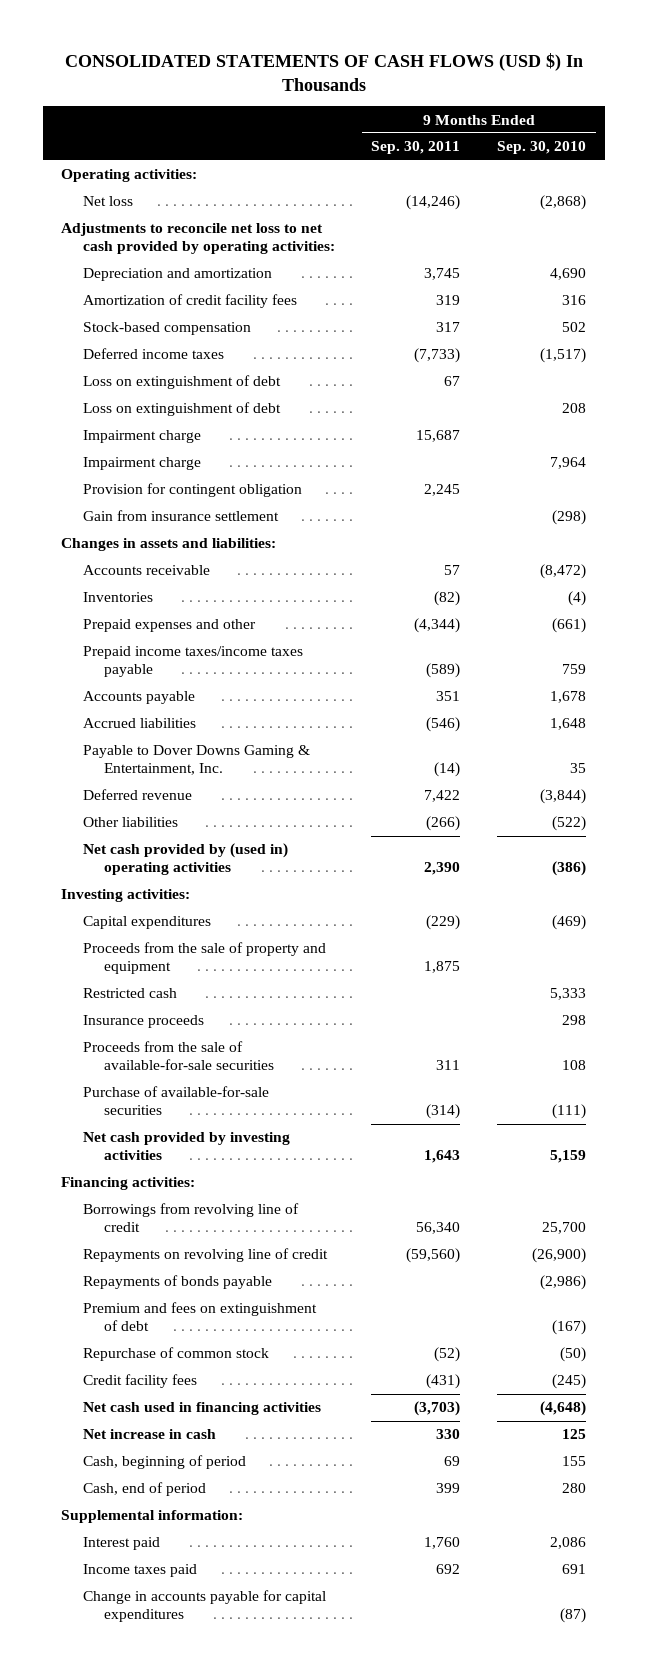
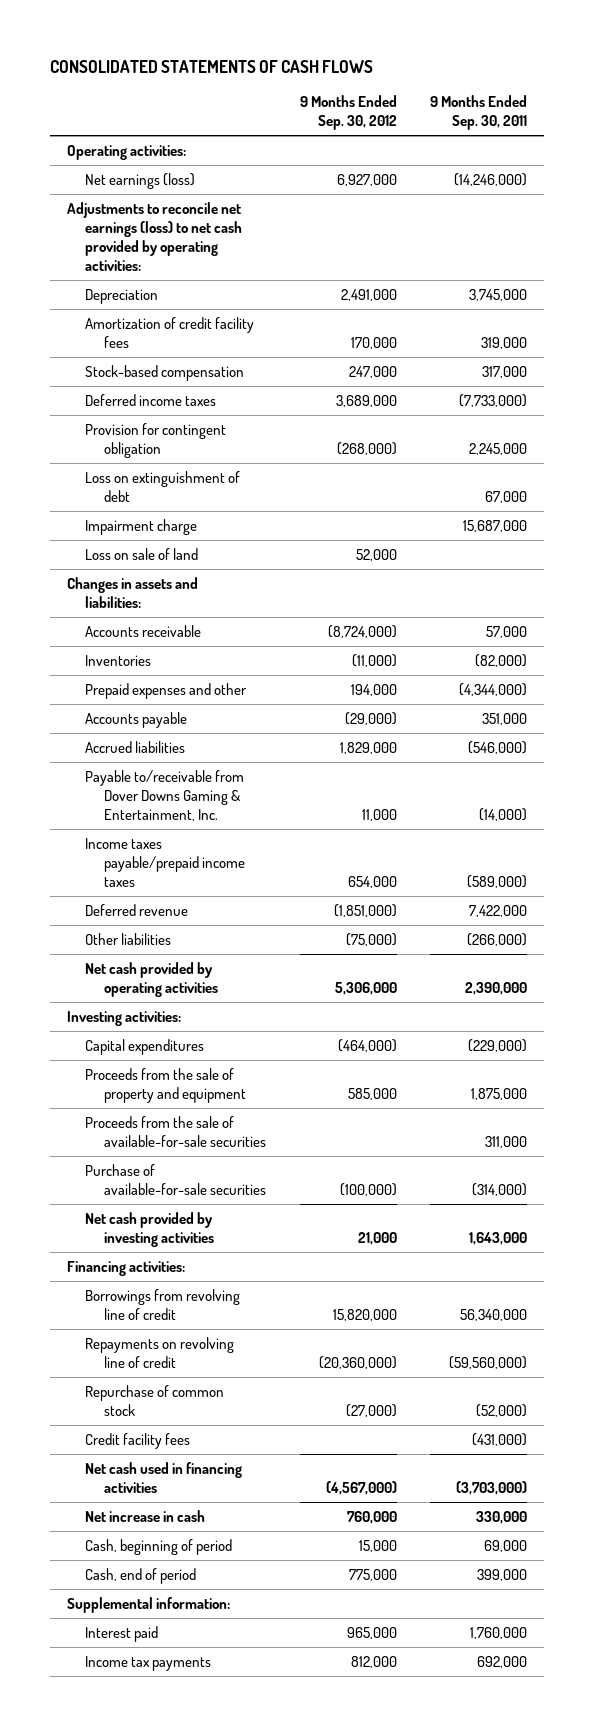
- CONSOLIDATED STATEMENTS OF CASH FLOWS (USD $) In Thousands
+ CONSOLIDATED STATEMENTS OF CASH FLOWS
- | 9 Months Ended Sep. 30, 2011 | 9 Months Ended Sep. 30, 2010
+ | 9 Months Ended Sep. 30, 2012 | 9 Months Ended Sep. 30, 2011
- Net loss | (14,246) | (2,868)
- Adjustments to reconcile net loss to net cash provided by operating activities:
- Depreciation and amortization | 3,745 | 4,690
- Amortization of credit facility fees | 319 | 316
- Stock-based compensation | 317 | 502
- Deferred income taxes | (7,733) | (1,517)
- Loss on extinguishment of debt | 67 |
- Loss on extinguishment of debt | | 208
- Impairment charge | 15,687 |
- Impairment charge | | 7,964
- Provision for contingent obligation | 2,245 |
- Gain from insurance settlement | | (298)
+ Net earnings (loss) | 6,927,000 | (14,246,000)
+ Adjustments to reconcile net earnings (loss) to net cash provided by operating activities:
+ Depreciation | 2,491,000 | 3,745,000
+ Amortization of credit facility fees | 170,000 | 319,000
+ Stock-based compensation | 247,000 | 317,000
+ Deferred income taxes | 3,689,000 | (7,733,000)
+ Provision for contingent obligation | (268,000) | 2,245,000
+ Loss on extinguishment of debt | | 67,000
+ Impairment charge | | 15,687,000
+ Loss on sale of land | 52,000 |
- Accounts receivable | 57 | (8,472)
- Inventories | (82) | (4)
- Prepaid expenses and other | (4,344) | (661)
- Prepaid income taxes/income taxes payable | (589) | 759
- Accounts payable | 351 | 1,678
- Accrued liabilities | (546) | 1,648
- Payable to Dover Downs Gaming & Entertainment, Inc. | (14) | 35
- Deferred revenue | 7,422 | (3,844)
- Other liabilities | (266) | (522)
- Net cash provided by (used in) operating activities | 2,390 | (386)
+ Accounts receivable | (8,724,000) | 57,000
+ Inventories | (11,000) | (82,000)
+ Prepaid expenses and other | 194,000 | (4,344,000)
+ Accounts payable | (29,000) | 351,000
+ Accrued liabilities | 1,829,000 | (546,000)
+ Payable to/receivable from Dover Downs Gaming & Entertainment, Inc. | 11,000 | (14,000)
+ Income taxes payable/prepaid income taxes | 654,000 | (589,000)
+ Deferred revenue | (1,851,000) | 7,422,000
+ Other liabilities | (75,000) | (266,000)
+ Net cash provided by operating activities | 5,306,000 | 2,390,000
- Capital expenditures | (229) | (469)
- Proceeds from the sale of property and equipment | 1,875 |
- Restricted cash | | 5,333
- Insurance proceeds | | 298
- Proceeds from the sale of available-for-sale securities | 311 | 108
- Purchase of available-for-sale securities | (314) | (111)
- Net cash provided by investing activities | 1,643 | 5,159
+ Capital expenditures | (464,000) | (229,000)
+ Proceeds from the sale of property and equipment | 585,000 | 1,875,000
+ Proceeds from the sale of available-for-sale securities | | 311,000
+ Purchase of available-for-sale securities | (100,000) | (314,000)
+ Net cash provided by investing activities | 21,000 | 1,643,000
- Borrowings from revolving line of credit | 56,340 | 25,700
- Repayments on revolving line of credit | (59,560) | (26,900)
- Repayments of bonds payable | | (2,986)
- Premium and fees on extinguishment of debt | | (167)
- Repurchase of common stock | (52) | (50)
- Credit facility fees | (431) | (245)
- Net cash used in financing activities | (3,703) | (4,648)
- Net increase in cash | 330 | 125
- Cash, beginning of period | 69 | 155
- Cash, end of period | 399 | 280
+ Borrowings from revolving line of credit | 15,820,000 | 56,340,000
+ Repayments on revolving line of credit | (20,360,000) | (59,560,000)
+ Repurchase of common stock | (27,000) | (52,000)
+ Credit facility fees | | (431,000)
+ Net cash used in financing activities | (4,567,000) | (3,703,000)
+ Net increase in cash | 760,000 | 330,000
+ Cash, beginning of period | 15,000 | 69,000
+ Cash, end of period | 775,000 | 399,000
- Interest paid | 1,760 | 2,086
- Income taxes paid | 692 | 691
- Change in accounts payable for capital expenditures | | (87)
+ Interest paid | 965,000 | 1,760,000
+ Income tax payments | 812,000 | 692,000

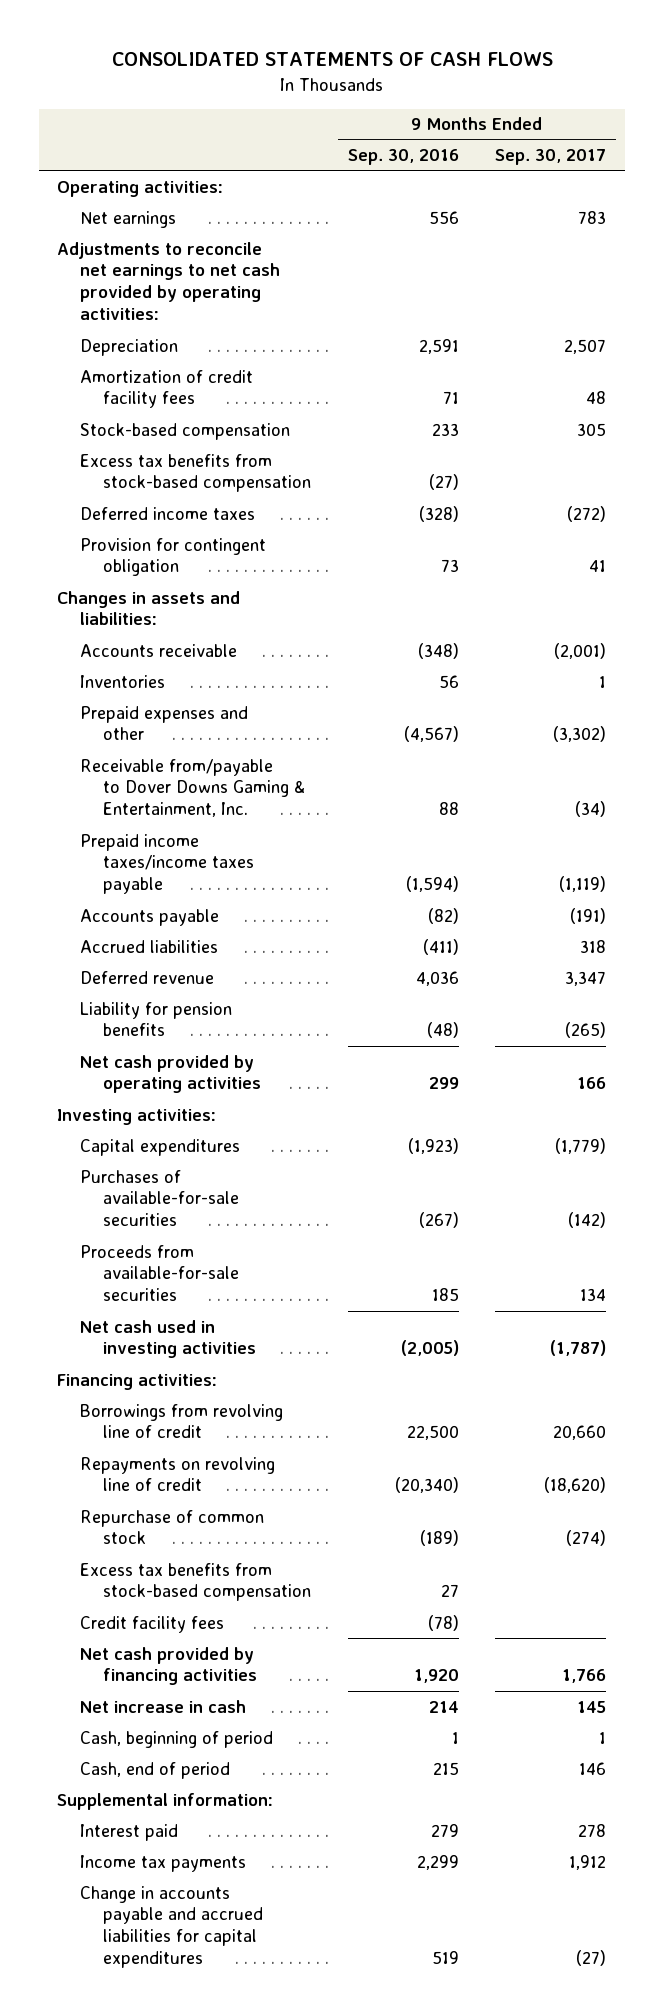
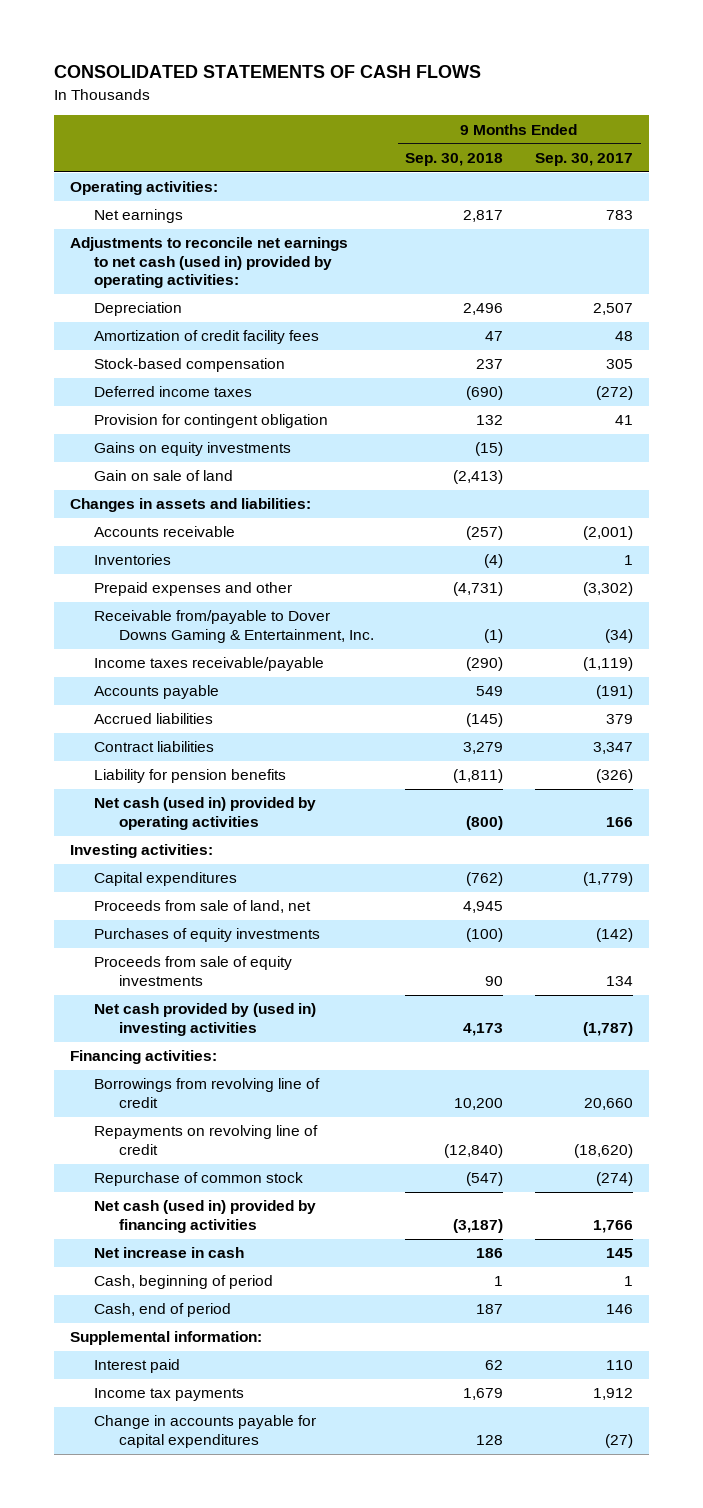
- | 9 Months Ended Sep. 30, 2016 | 9 Months Ended Sep. 30, 2017
+ | 9 Months Ended Sep. 30, 2018 | 9 Months Ended Sep. 30, 2017
- Adjustments to reconcile net earnings to net cash provided by operating activities:
+ Adjustments to reconcile net earnings to net cash (used in) provided by operating activities:
- Excess tax benefits from stock-based compensation | (27) |
+ Gains on equity investments | (15) |
+ Gain on sale of land | (2,413) |
- Prepaid income taxes/income taxes payable | (1,594) | (1,119)
+ Income taxes receivable/payable | (290) | (1,119)
- Accrued liabilities | (411) | 318
- Deferred revenue | 4,036 | 3,347
- Liability for pension benefits | (48) | (265)
- Net cash provided by operating activities | 299 | 166
+ Accrued liabilities | (145) | 379
+ Contract liabilities | 3,279 | 3,347
+ Liability for pension benefits | (1,811) | (326)
+ Net cash (used in) provided by operating activities | (800) | 166
- Purchases of available-for-sale securities | (267) | (142)
- Proceeds from available-for-sale securities | 185 | 134
- Net cash used in investing activities | (2,005) | (1,787)
+ Proceeds from sale of land, net | 4,945 |
+ Purchases of equity investments | (100) | (142)
+ Proceeds from sale of equity investments | 90 | 134
+ Net cash provided by (used in) investing activities | 4,173 | (1,787)
- Excess tax benefits from stock-based compensation | 27 |
- Credit facility fees | (78) |
- Net cash provided by financing activities | 1,920 | 1,766
+ Net cash (used in) provided by financing activities | (3,187) | 1,766
- Interest paid | 279 | 278
+ Interest paid | 62 | 110
- Change in accounts payable and accrued liabilities for capital expenditures | 519 | (27)
+ Change in accounts payable for capital expenditures | 128 | (27)

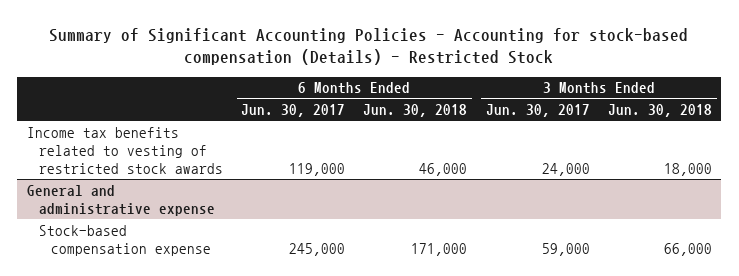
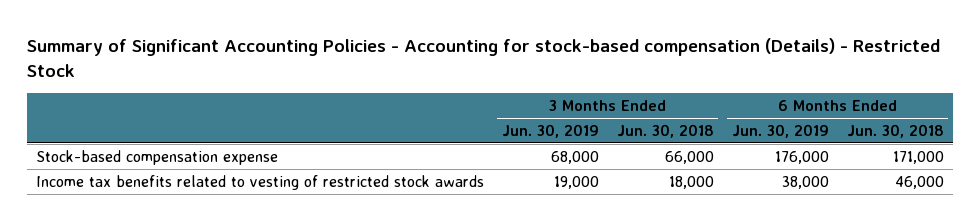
- | 6 Months Ended Jun. 30, 2017 | 6 Months Ended Jun. 30, 2018 | 3 Months Ended Jun. 30, 2017 | 3 Months Ended Jun. 30, 2018
+ | 3 Months Ended Jun. 30, 2019 | 3 Months Ended Jun. 30, 2018 | 6 Months Ended Jun. 30, 2019 | 6 Months Ended Jun. 30, 2018
- General and administrative expense
moved down: Income tax benefits related to vesting of restricted stock awards | 19,000 | 18,000 | 38,000 | 46,000

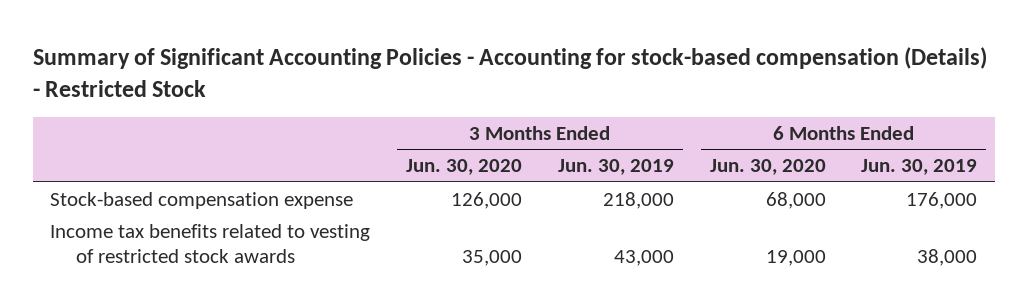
- | 3 Months Ended Jun. 30, 2019 | 3 Months Ended Jun. 30, 2018 | 6 Months Ended Jun. 30, 2019 | 6 Months Ended Jun. 30, 2018
+ | 3 Months Ended Jun. 30, 2020 | 3 Months Ended Jun. 30, 2019 | 6 Months Ended Jun. 30, 2020 | 6 Months Ended Jun. 30, 2019
- Stock-based compensation expense | 68,000 | 66,000 | 176,000 | 171,000
- Income tax benefits related to vesting of restricted stock awards | 19,000 | 18,000 | 38,000 | 46,000
+ Stock-based compensation expense | 126,000 | 218,000 | 68,000 | 176,000
+ Income tax benefits related to vesting of restricted stock awards | 35,000 | 43,000 | 19,000 | 38,000

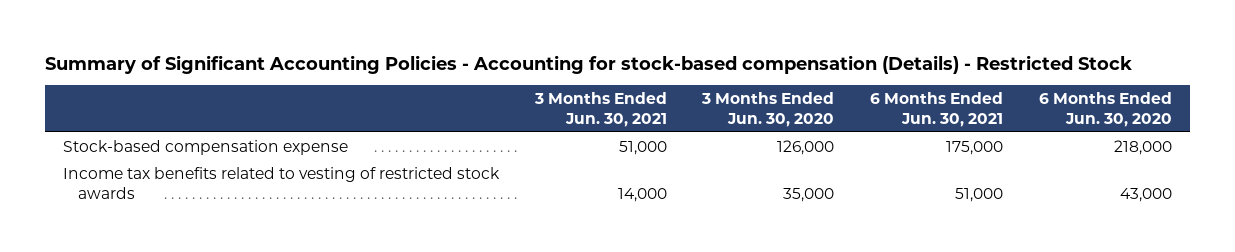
- | 3 Months Ended Jun. 30, 2020 | 3 Months Ended Jun. 30, 2019 | 6 Months Ended Jun. 30, 2020 | 6 Months Ended Jun. 30, 2019
+ | 3 Months Ended Jun. 30, 2021 | 3 Months Ended Jun. 30, 2020 | 6 Months Ended Jun. 30, 2021 | 6 Months Ended Jun. 30, 2020
- Stock-based compensation expense | 126,000 | 218,000 | 68,000 | 176,000
- Income tax benefits related to vesting of restricted stock awards | 35,000 | 43,000 | 19,000 | 38,000
+ Stock-based compensation expense | 51,000 | 126,000 | 175,000 | 218,000
+ Income tax benefits related to vesting of restricted stock awards | 14,000 | 35,000 | 51,000 | 43,000

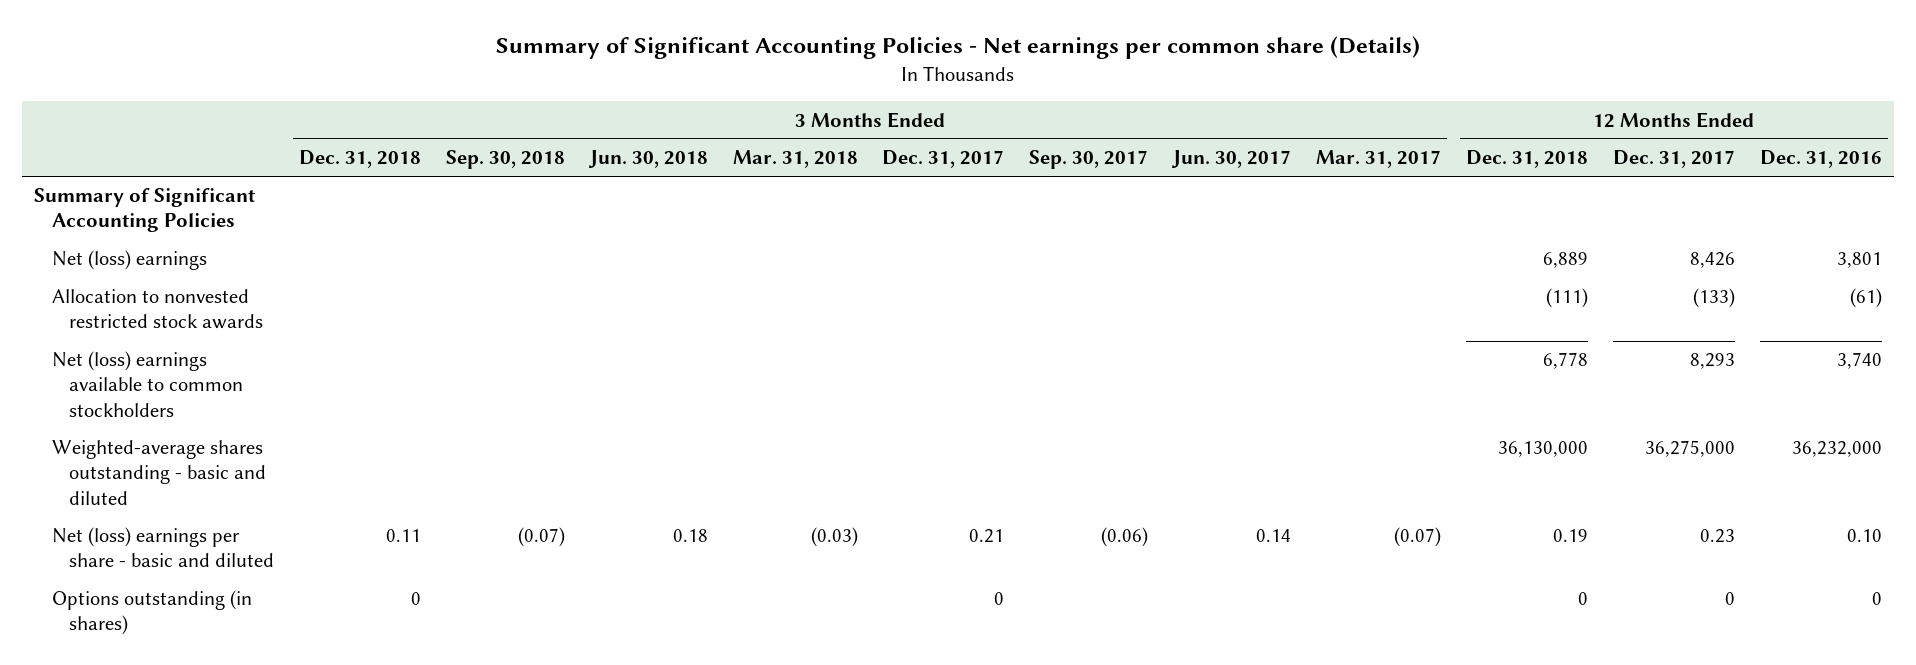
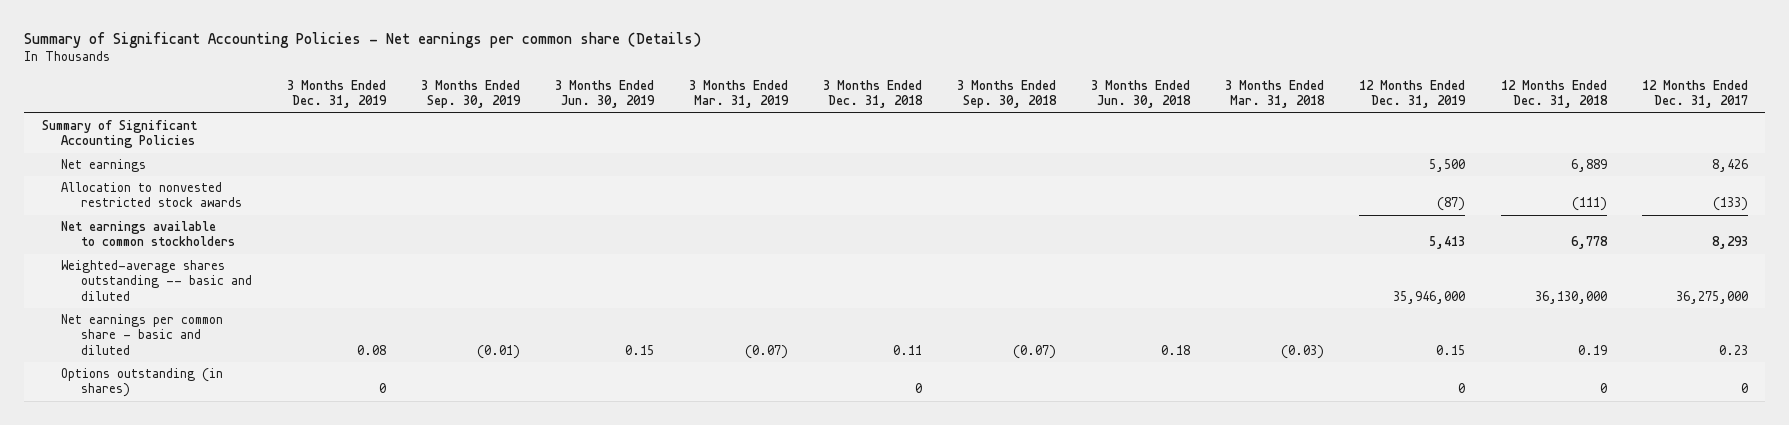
- | 3 Months Ended Dec. 31, 2018 | 3 Months Ended Sep. 30, 2018 | 3 Months Ended Jun. 30, 2018 | 3 Months Ended Mar. 31, 2018 | 3 Months Ended Dec. 31, 2017 | 3 Months Ended Sep. 30, 2017 | 3 Months Ended Jun. 30, 2017 | 3 Months Ended Mar. 31, 2017 | 12 Months Ended Dec. 31, 2018 | 12 Months Ended Dec. 31, 2017 | 12 Months Ended Dec. 31, 2016
+ | 3 Months Ended Dec. 31, 2019 | 3 Months Ended Sep. 30, 2019 | 3 Months Ended Jun. 30, 2019 | 3 Months Ended Mar. 31, 2019 | 3 Months Ended Dec. 31, 2018 | 3 Months Ended Sep. 30, 2018 | 3 Months Ended Jun. 30, 2018 | 3 Months Ended Mar. 31, 2018 | 12 Months Ended Dec. 31, 2019 | 12 Months Ended Dec. 31, 2018 | 12 Months Ended Dec. 31, 2017
- Net (loss) earnings | | | | | | | | | 6,889 | 8,426 | 3,801
+ Net earnings | | | | | | | | | 5,500 | 6,889 | 8,426
- Net (loss) earnings available to common stockholders | | | | | | | | | 6,778 | 8,293 | 3,740
- Weighted-average shares outstanding - basic and diluted | | | | | | | | | 36,130,000 | 36,275,000 | 36,232,000
- Net (loss) earnings per share - basic and diluted | 0.11 | (0.07) | 0.18 | (0.03) | 0.21 | (0.06) | 0.14 | (0.07) | 0.19 | 0.23 | 0.10
+ Net earnings available to common stockholders | | | | | | | | | 5,413 | 6,778 | 8,293
+ Weighted-average shares outstanding -- basic and diluted | | | | | | | | | 35,946,000 | 36,130,000 | 36,275,000
+ Net earnings per common share - basic and diluted | 0.08 | (0.01) | 0.15 | (0.07) | 0.11 | (0.07) | 0.18 | (0.03) | 0.15 | 0.19 | 0.23

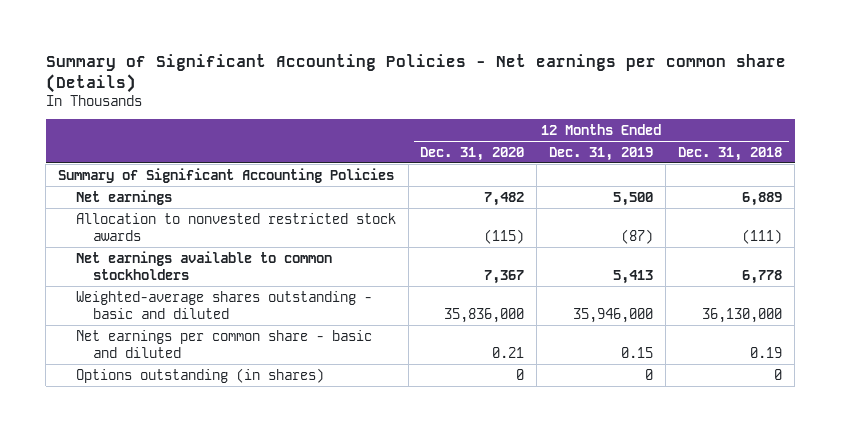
- | 3 Months Ended Dec. 31, 2019 | 3 Months Ended Sep. 30, 2019 | 3 Months Ended Jun. 30, 2019 | 3 Months Ended Mar. 31, 2019 | 3 Months Ended Dec. 31, 2018 | 3 Months Ended Sep. 30, 2018 | 3 Months Ended Jun. 30, 2018 | 3 Months Ended Mar. 31, 2018 | 12 Months Ended Dec. 31, 2019 | 12 Months Ended Dec. 31, 2018 | 12 Months Ended Dec. 31, 2017
+ | 12 Months Ended Dec. 31, 2020 | 12 Months Ended Dec. 31, 2019 | 12 Months Ended Dec. 31, 2018
- Weighted-average shares outstanding -- basic and diluted | | | | | | | | | 35,946,000 | 36,130,000 | 36,275,000
+ Weighted-average shares outstanding - basic and diluted | 35,836,000 | 35,946,000 | 36,130,000

